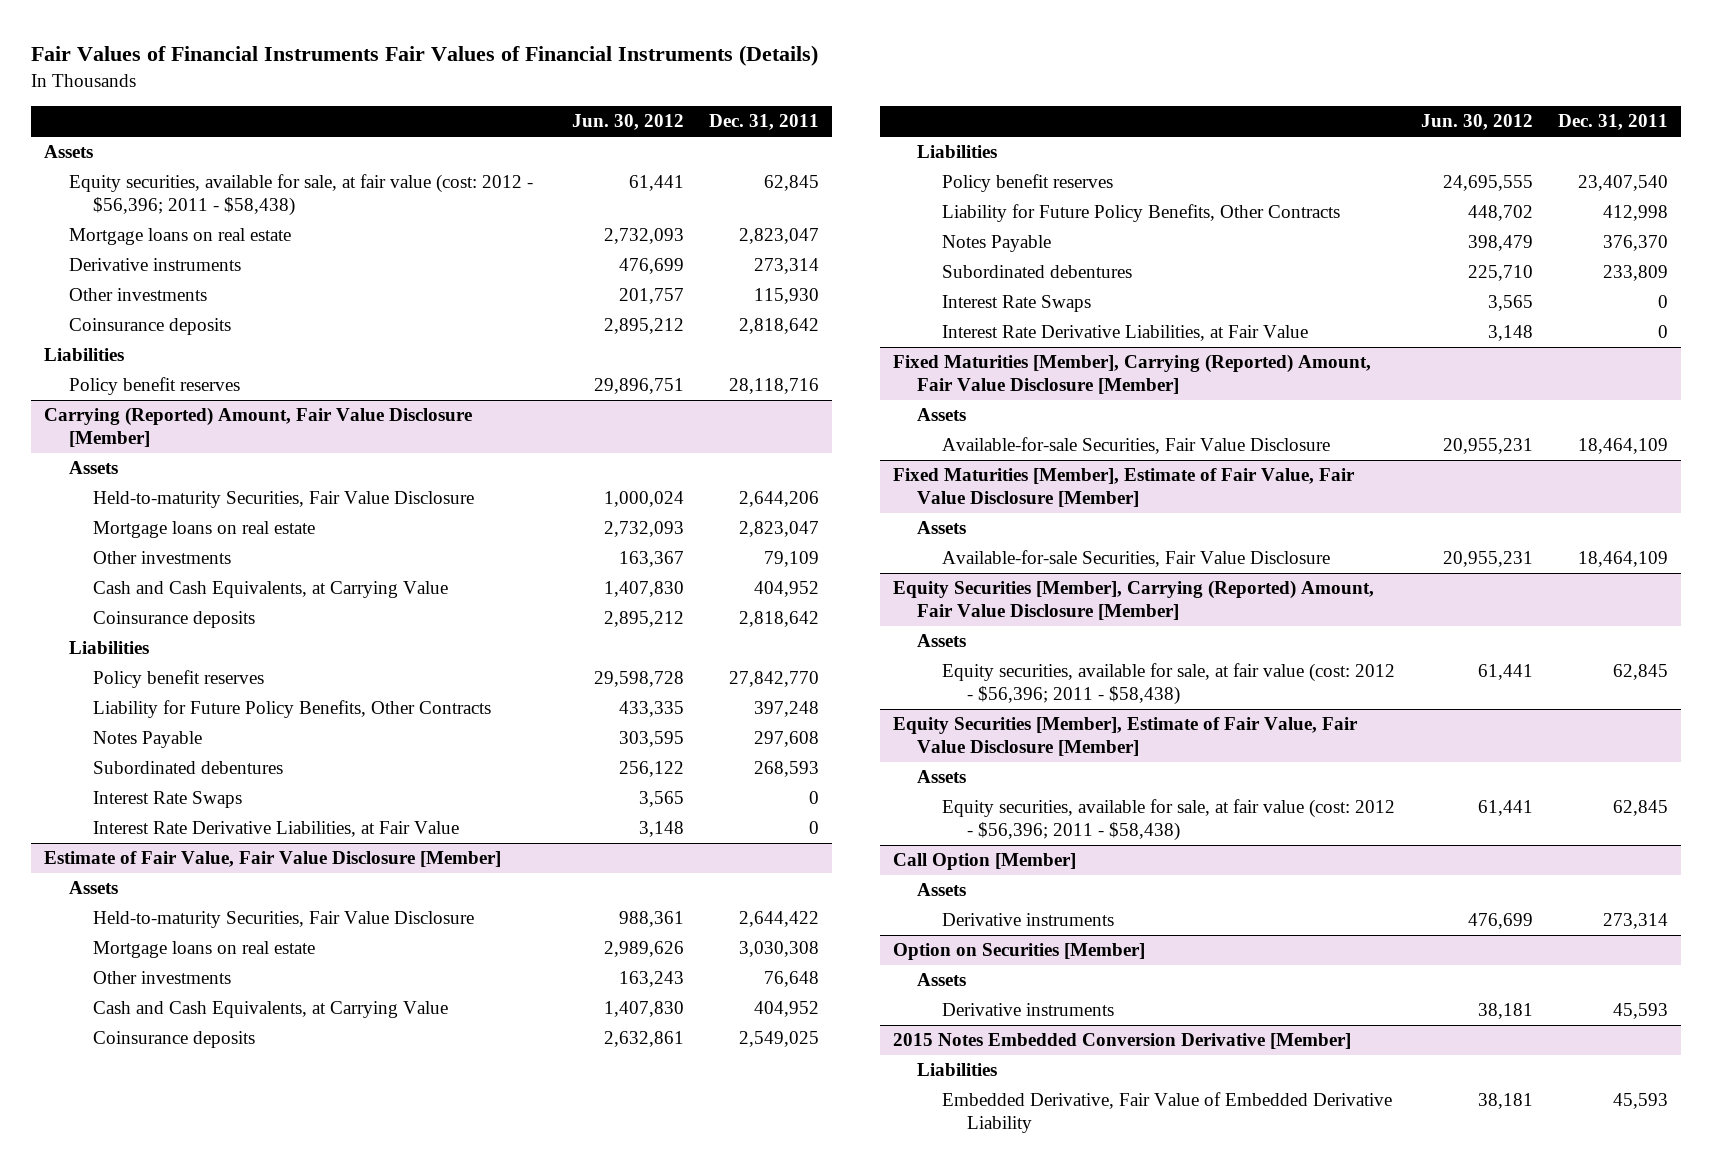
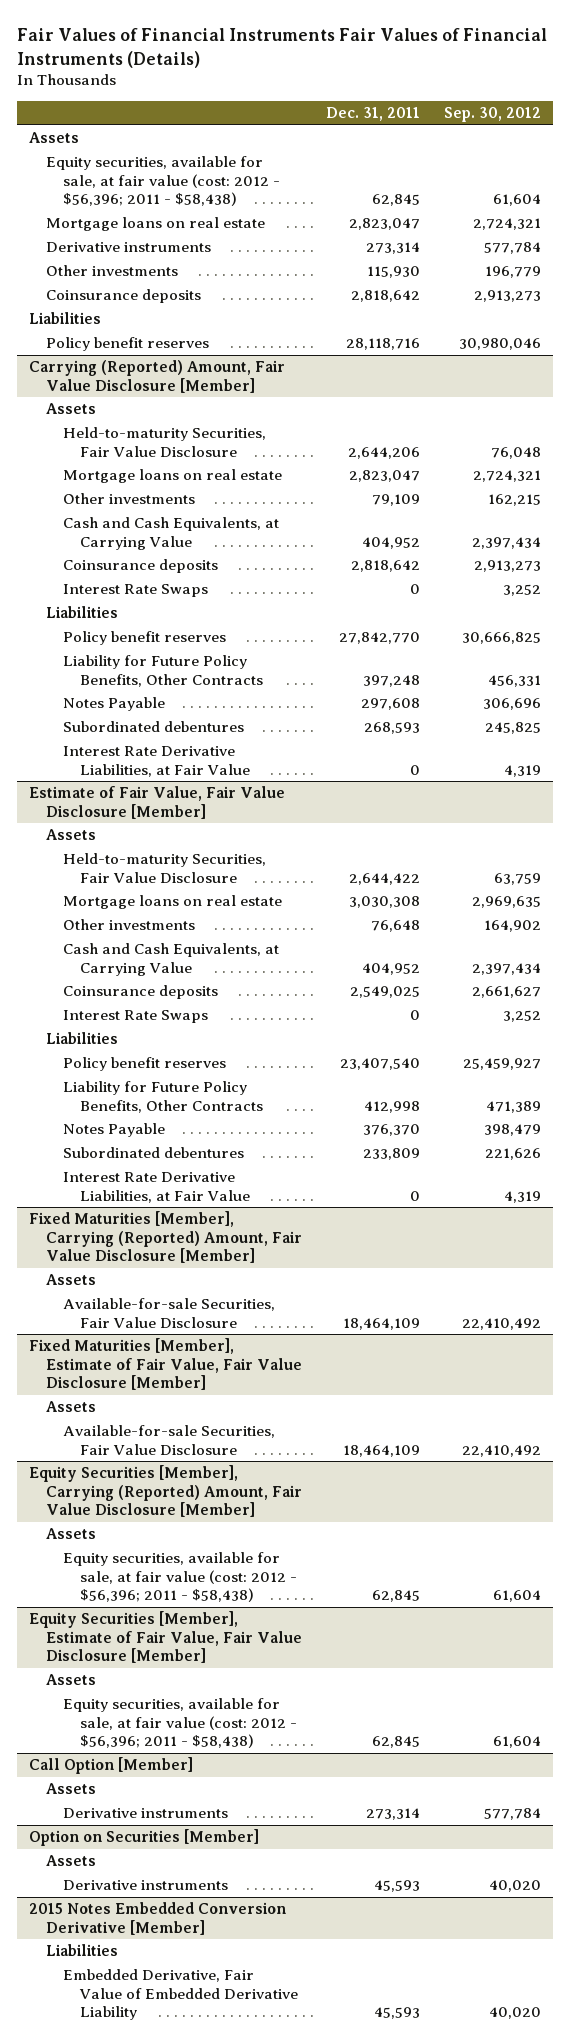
- | Jun. 30, 2012 | Dec. 31, 2011
+ | Dec. 31, 2011 | Sep. 30, 2012
@ Carrying (Reported) Amount, Fair Value Disclosure [Member]
moved up: Interest Rate Swaps | 0 | 3,252
@ Estimate of Fair Value, Fair Value Disclosure [Member]
moved up: Interest Rate Swaps | 0 | 3,252

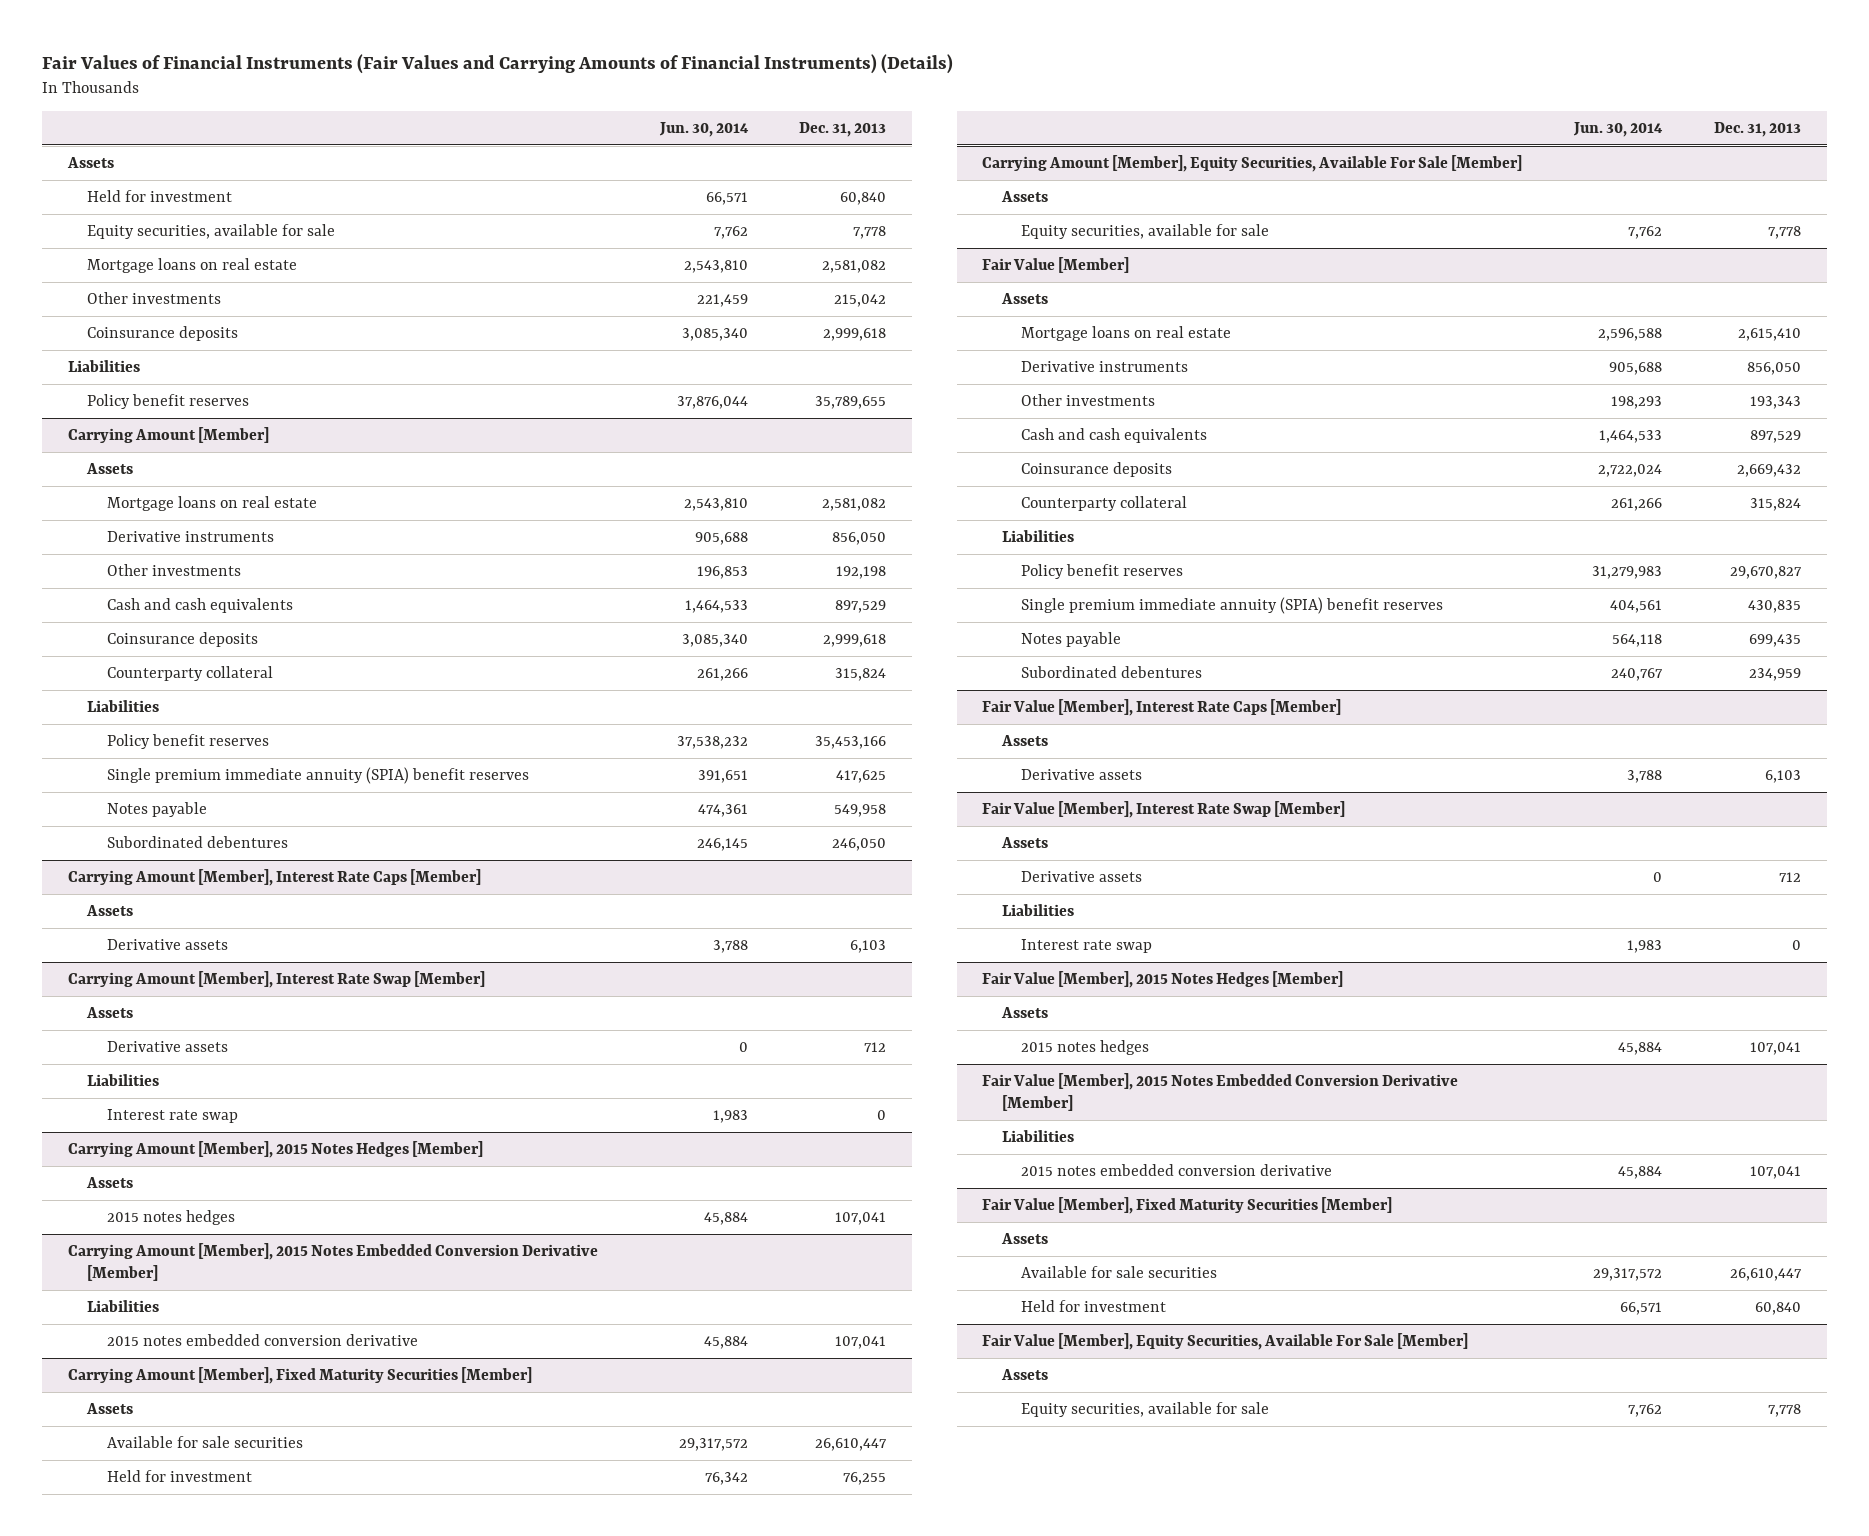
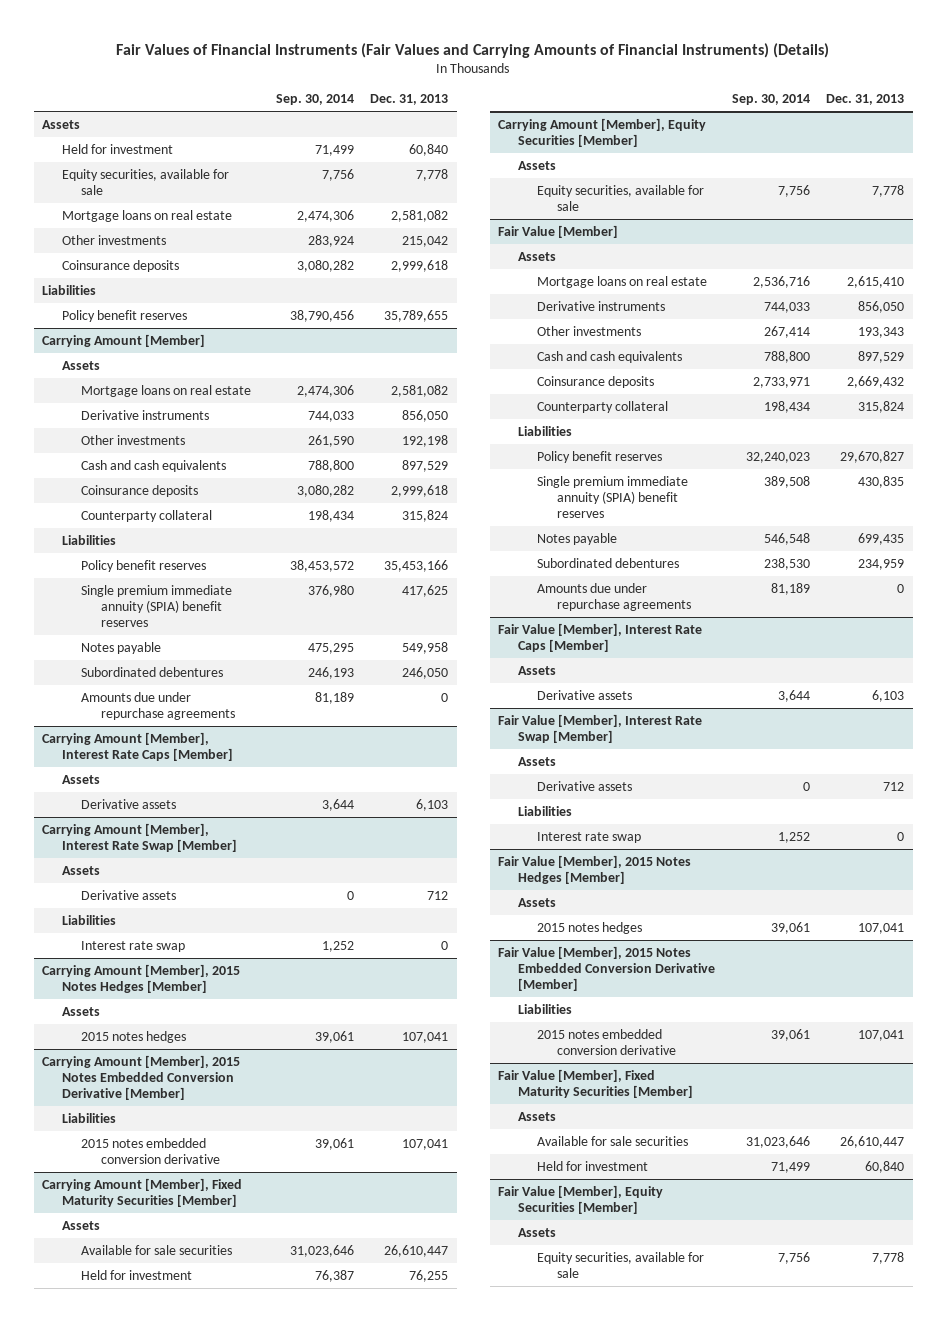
- | Jun. 30, 2014 | Dec. 31, 2013
+ | Sep. 30, 2014 | Dec. 31, 2013
@ Carrying Amount [Member]
+ Amounts due under repurchase agreements | 81,189 | 0
- Carrying Amount [Member], Equity Securities, Available For Sale [Member]
+ Carrying Amount [Member], Equity Securities [Member]
@ Fair Value [Member]
+ Amounts due under repurchase agreements | 81,189 | 0
- Fair Value [Member], Equity Securities, Available For Sale [Member]
+ Fair Value [Member], Equity Securities [Member]

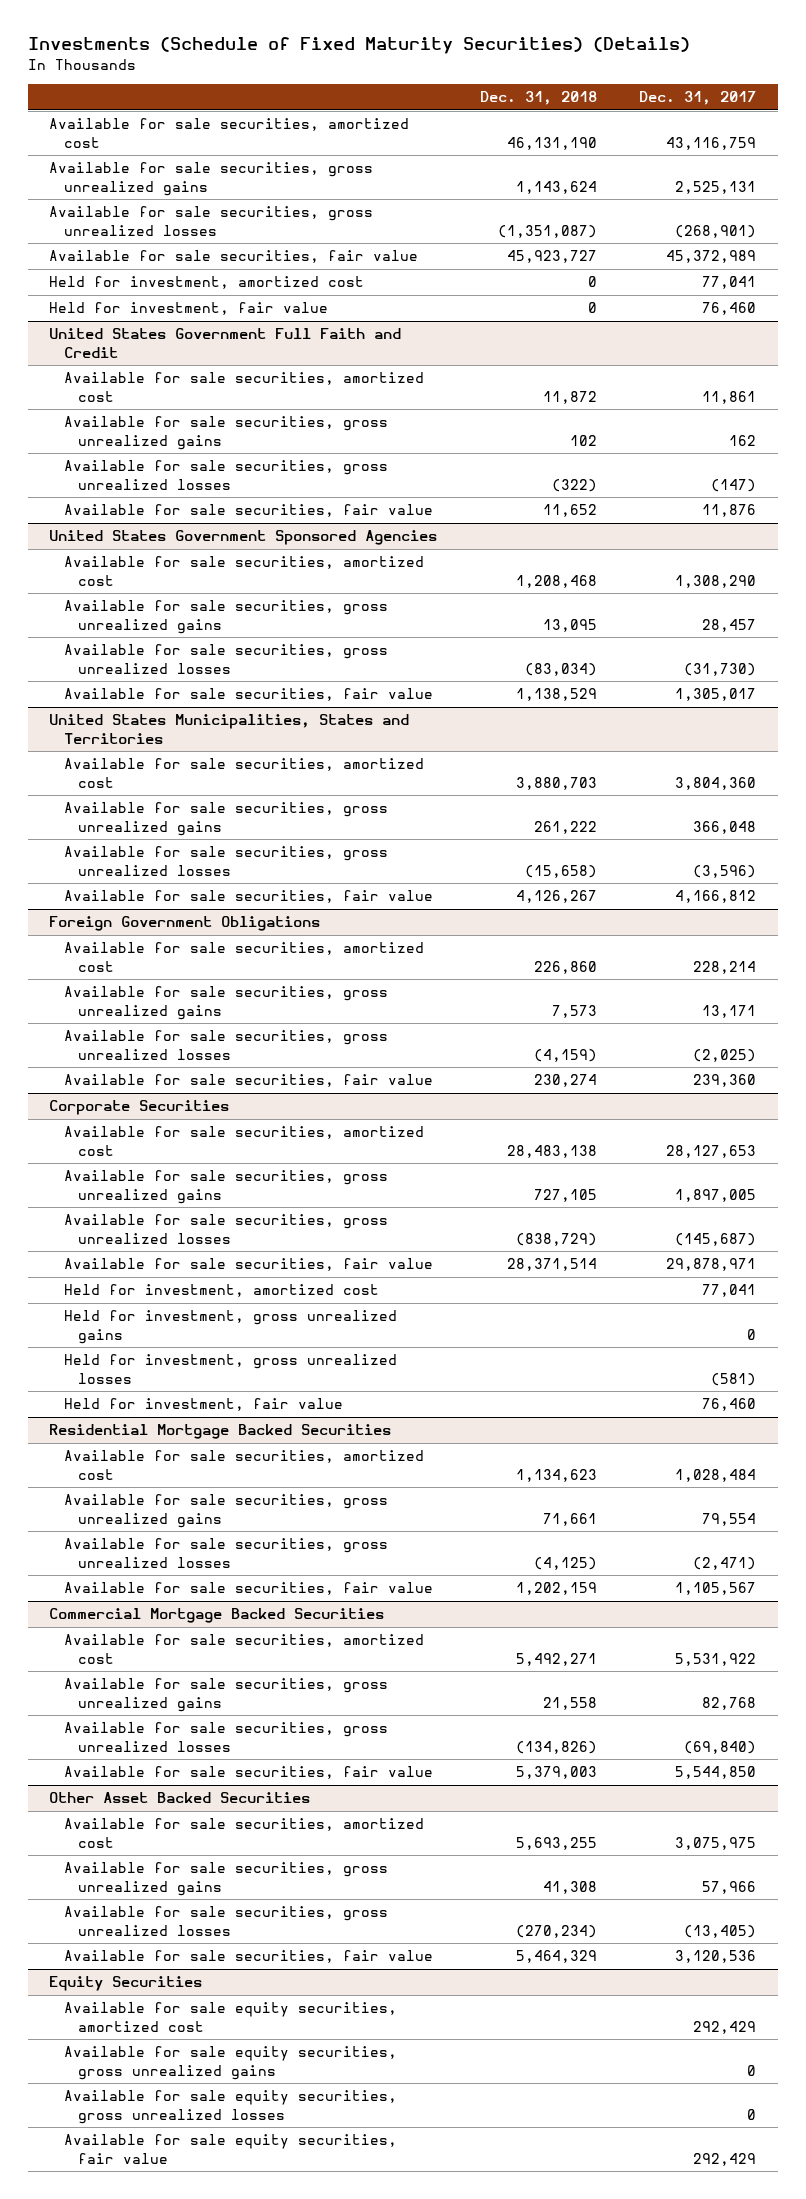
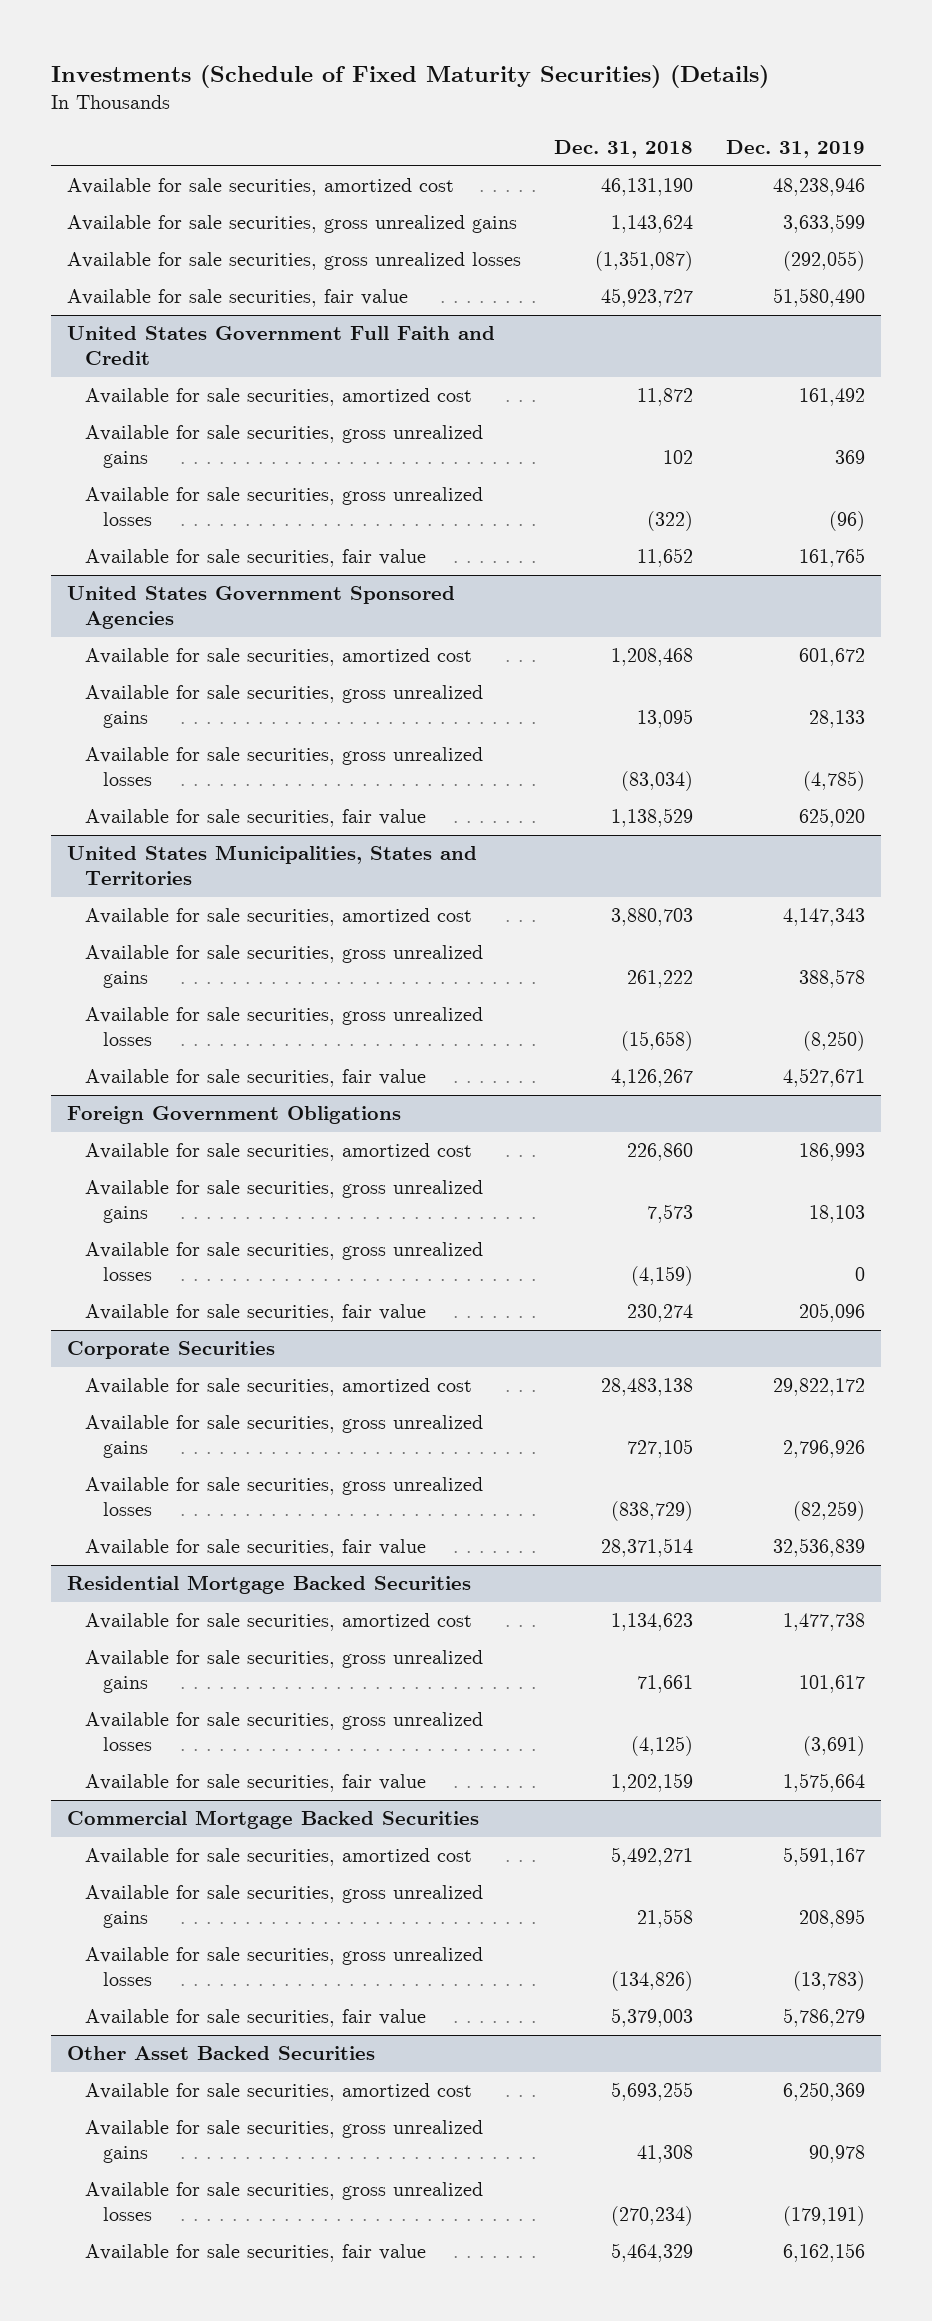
- | Dec. 31, 2018 | Dec. 31, 2017
+ | Dec. 31, 2018 | Dec. 31, 2019
- Held for investment, amortized cost | 0 | 77,041
- Held for investment, fair value | 0 | 76,460
@ Corporate Securities
- Held for investment, amortized cost | | 77,041
- Held for investment, gross unrealized gains | | 0
- Held for investment, gross unrealized losses | | (581)
- Held for investment, fair value | | 76,460
- Equity Securities
- Available for sale equity securities, amortized cost | | 292,429
- Available for sale equity securities, gross unrealized gains | | 0
- Available for sale equity securities, gross unrealized losses | | 0
- Available for sale equity securities, fair value | | 292,429

